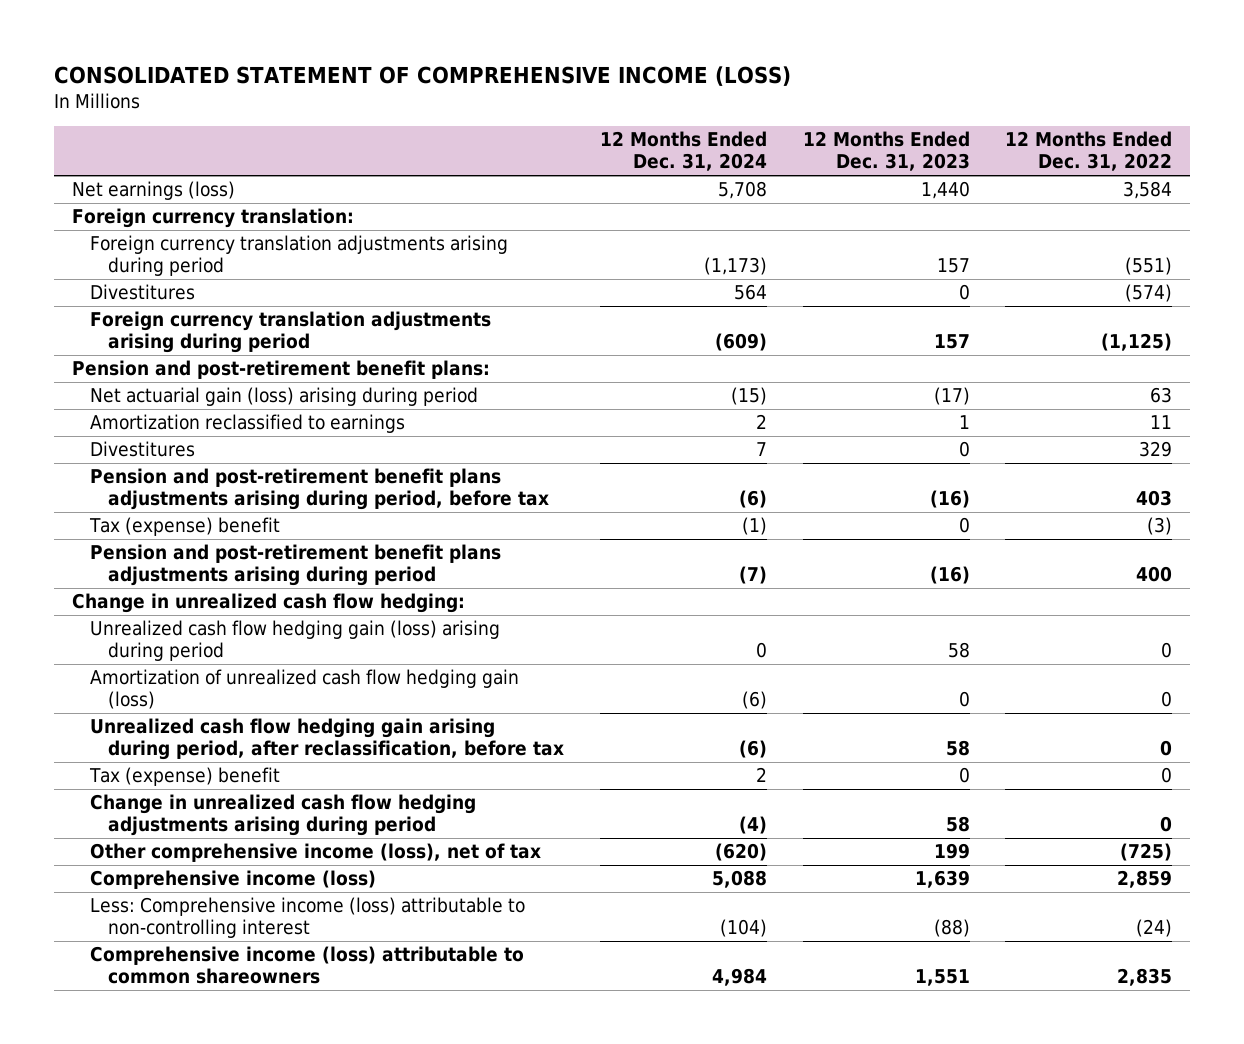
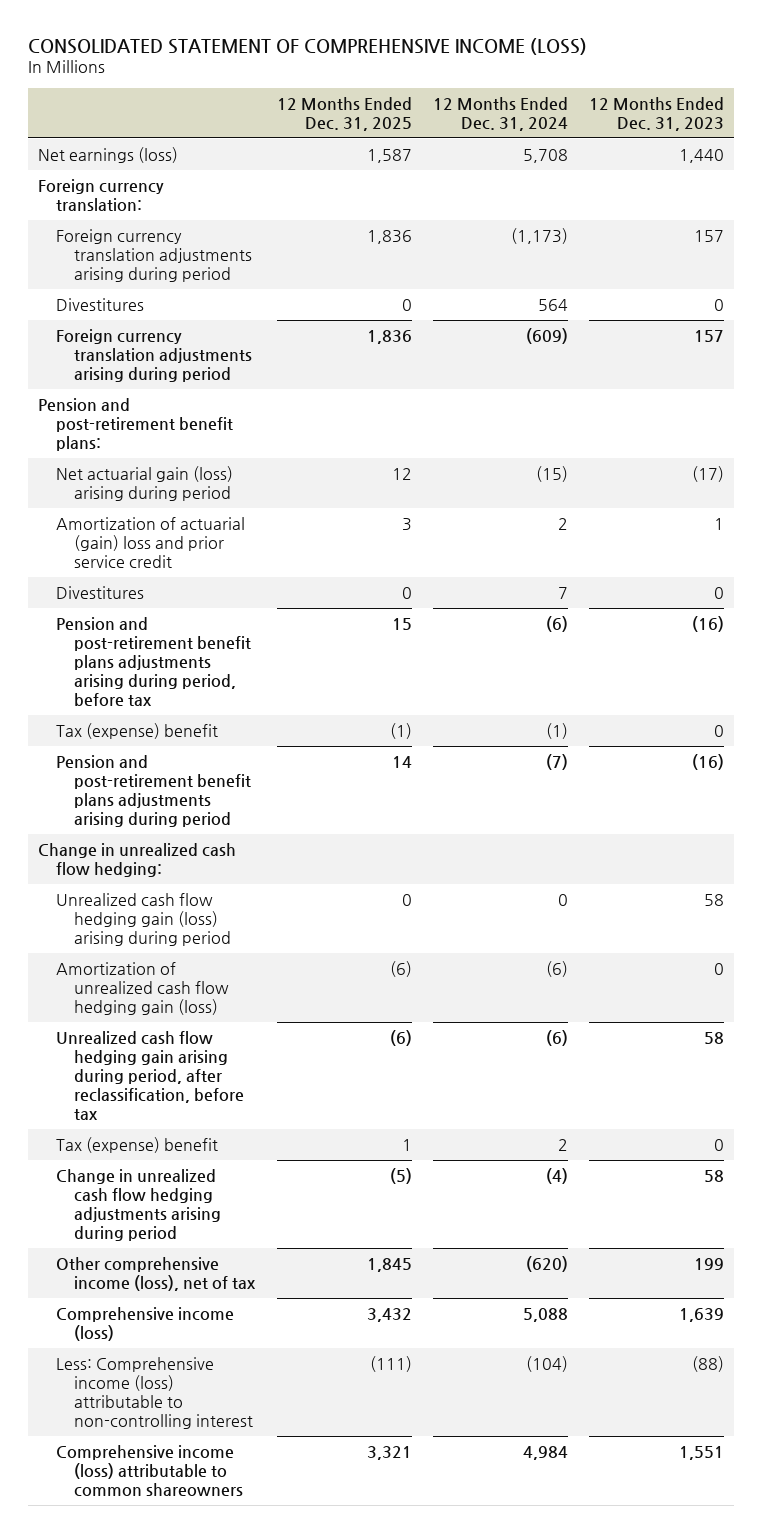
- | 12 Months Ended Dec. 31, 2024 | 12 Months Ended Dec. 31, 2023 | 12 Months Ended Dec. 31, 2022
+ | 12 Months Ended Dec. 31, 2025 | 12 Months Ended Dec. 31, 2024 | 12 Months Ended Dec. 31, 2023
- Amortization reclassified to earnings | 2 | 1 | 11
+ Amortization of actuarial (gain) loss and prior service credit | 3 | 2 | 1

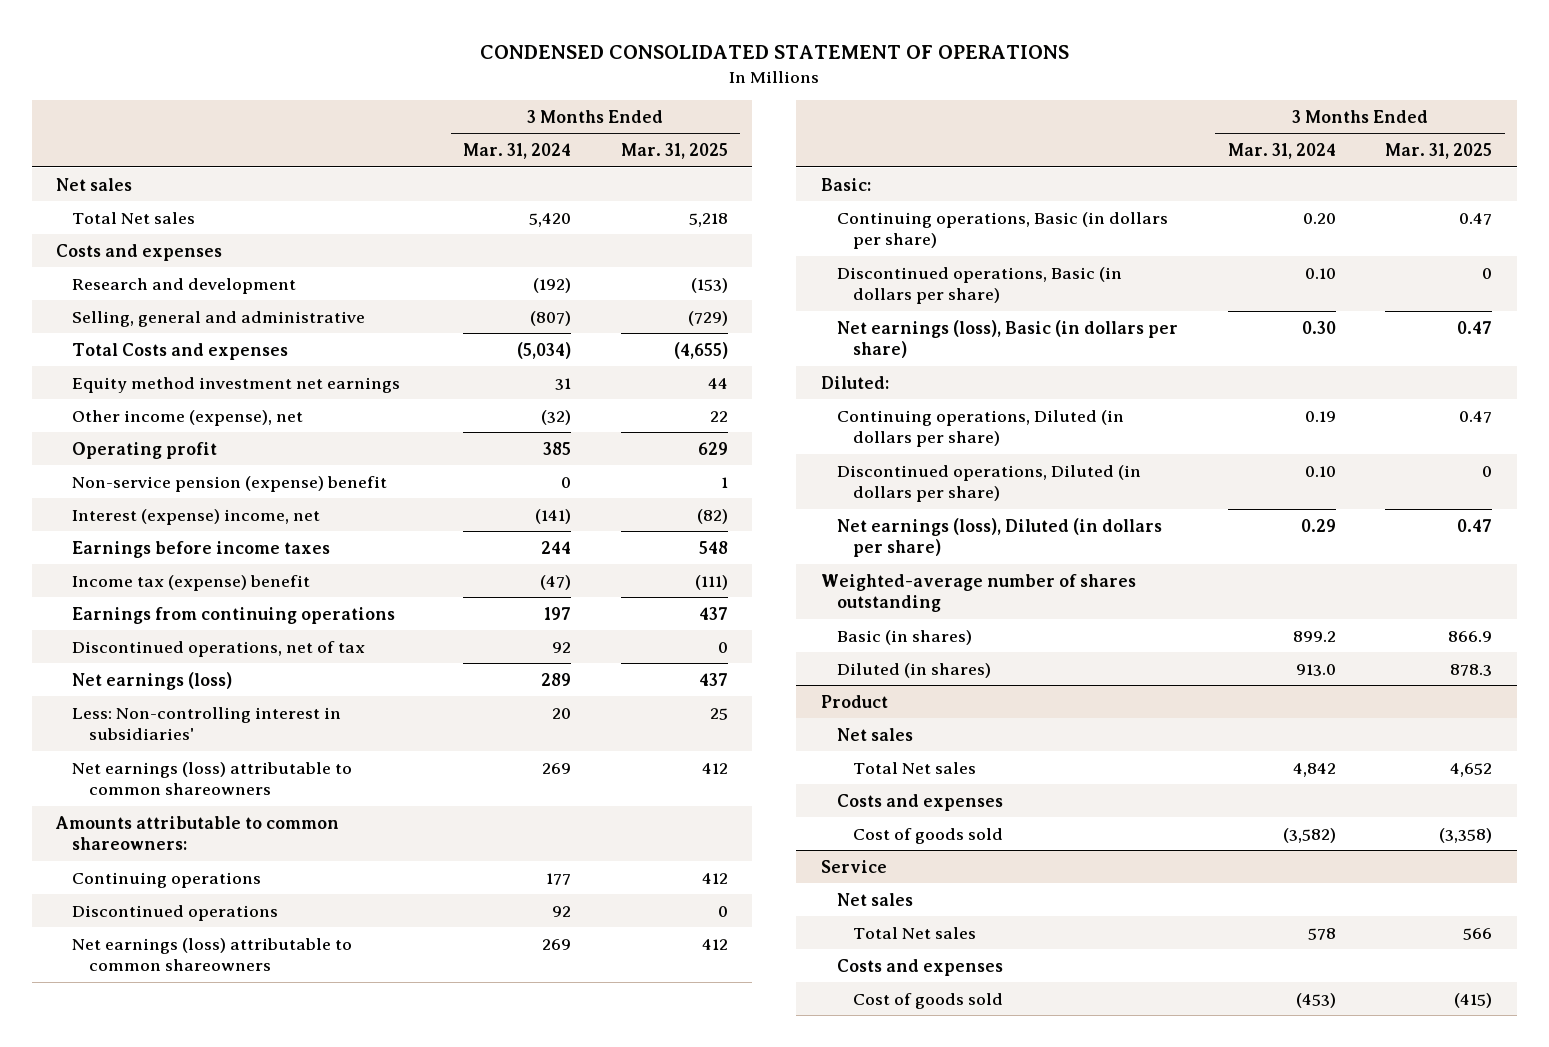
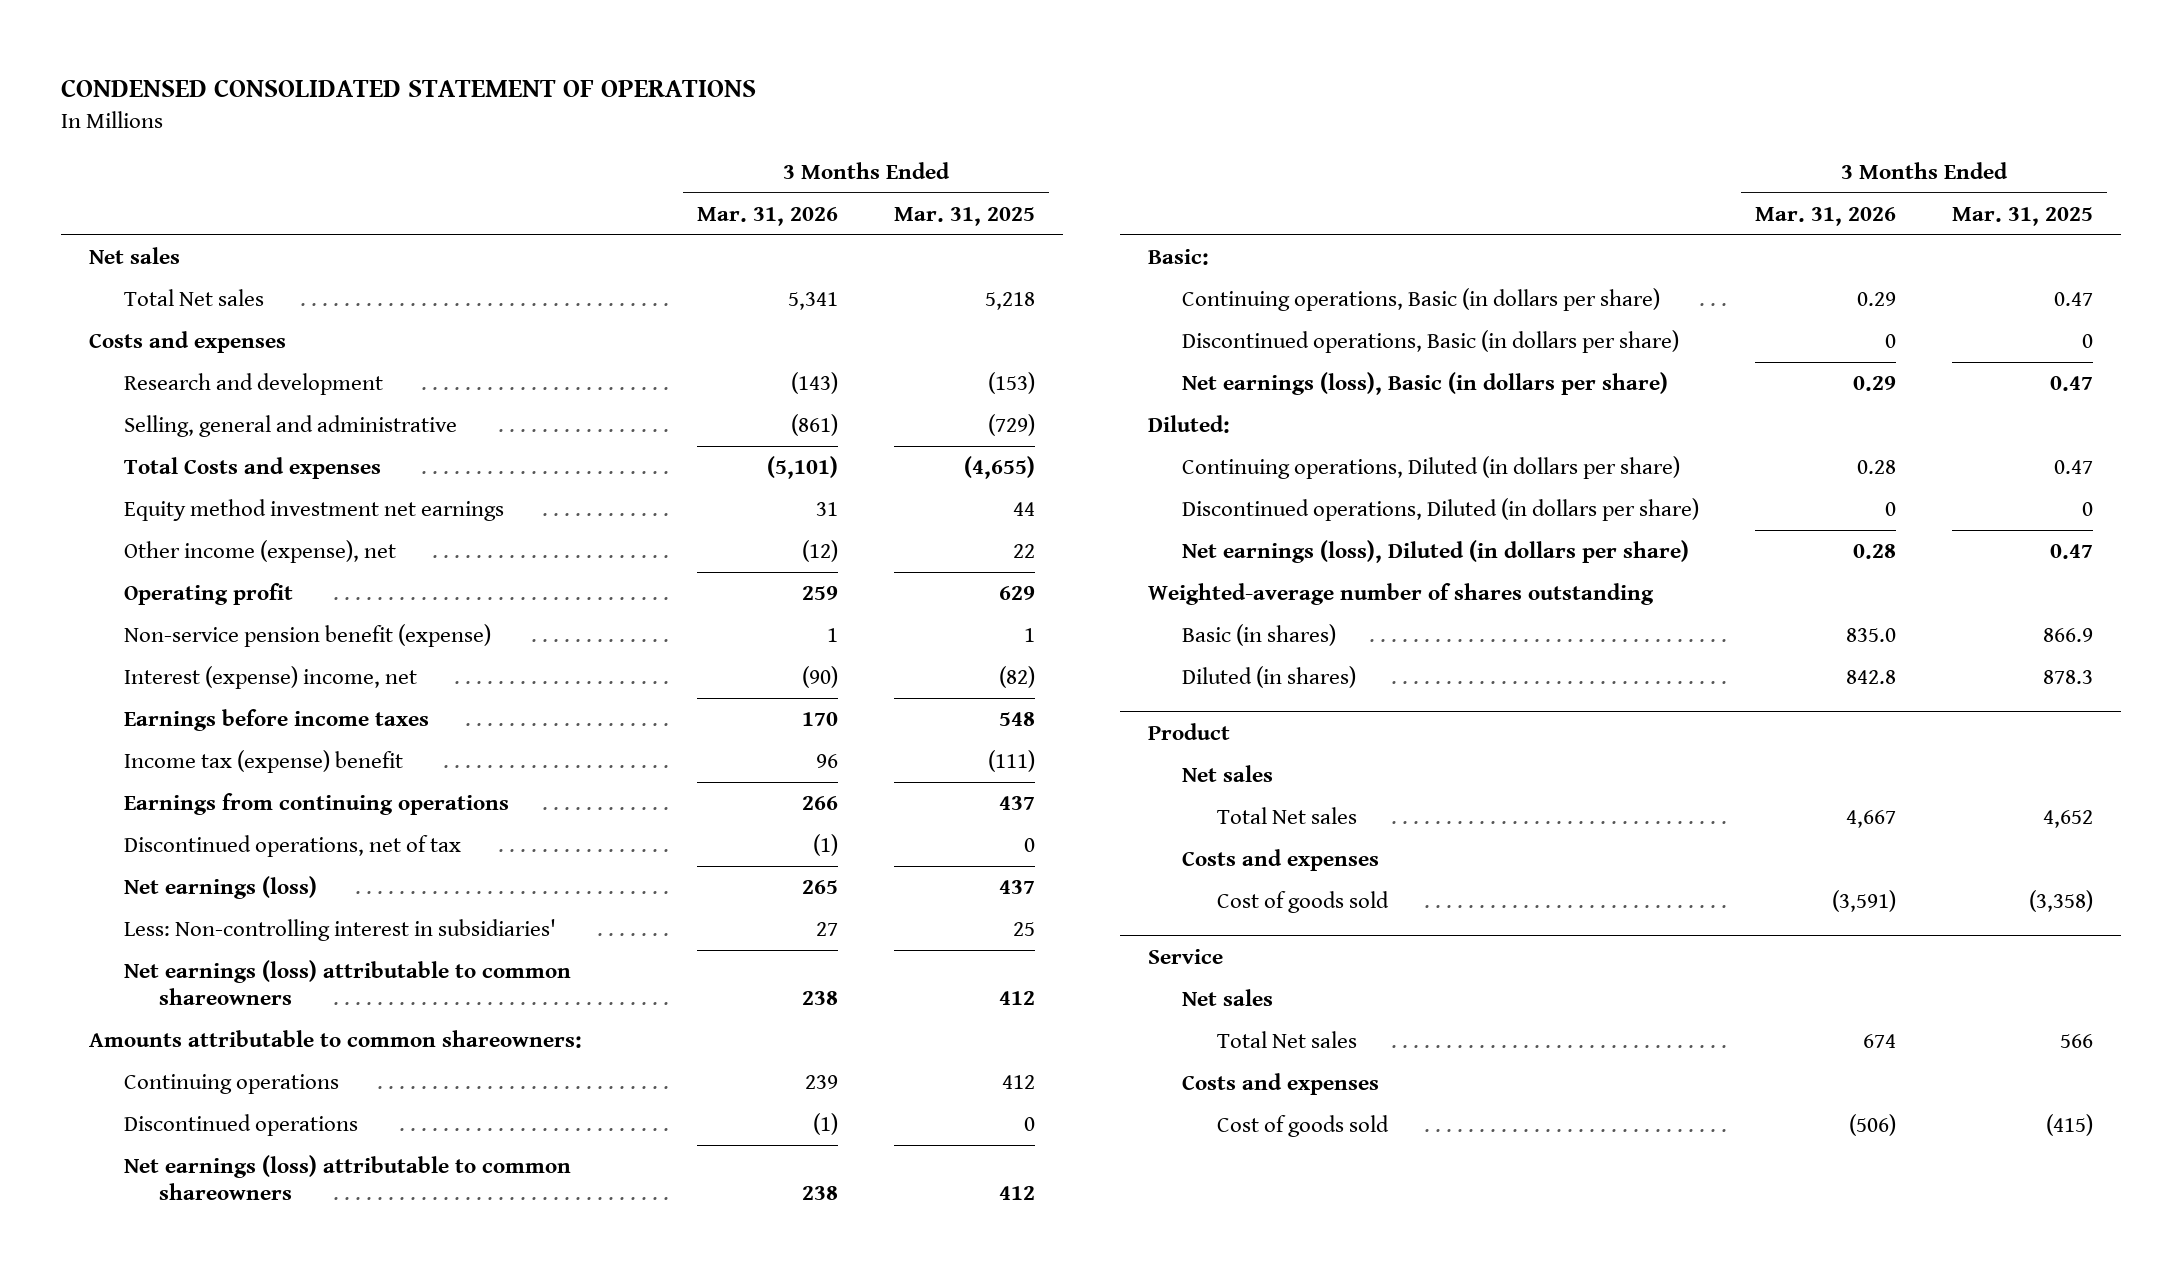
- | 3 Months Ended Mar. 31, 2024 | 3 Months Ended Mar. 31, 2025
+ | 3 Months Ended Mar. 31, 2026 | 3 Months Ended Mar. 31, 2025
- Non-service pension (expense) benefit | 0 | 1
+ Non-service pension benefit (expense) | 1 | 1

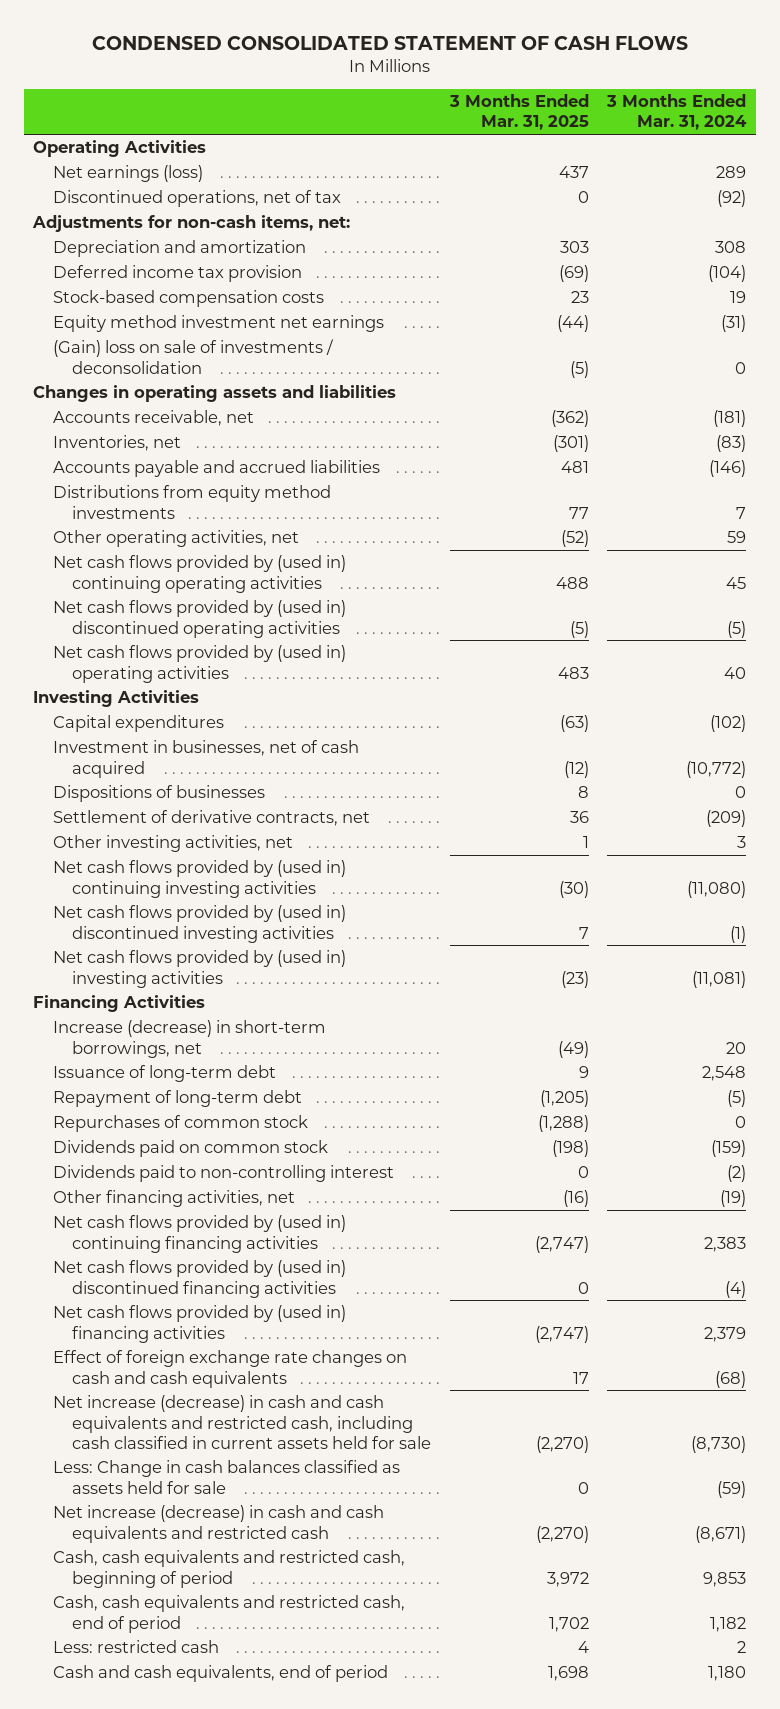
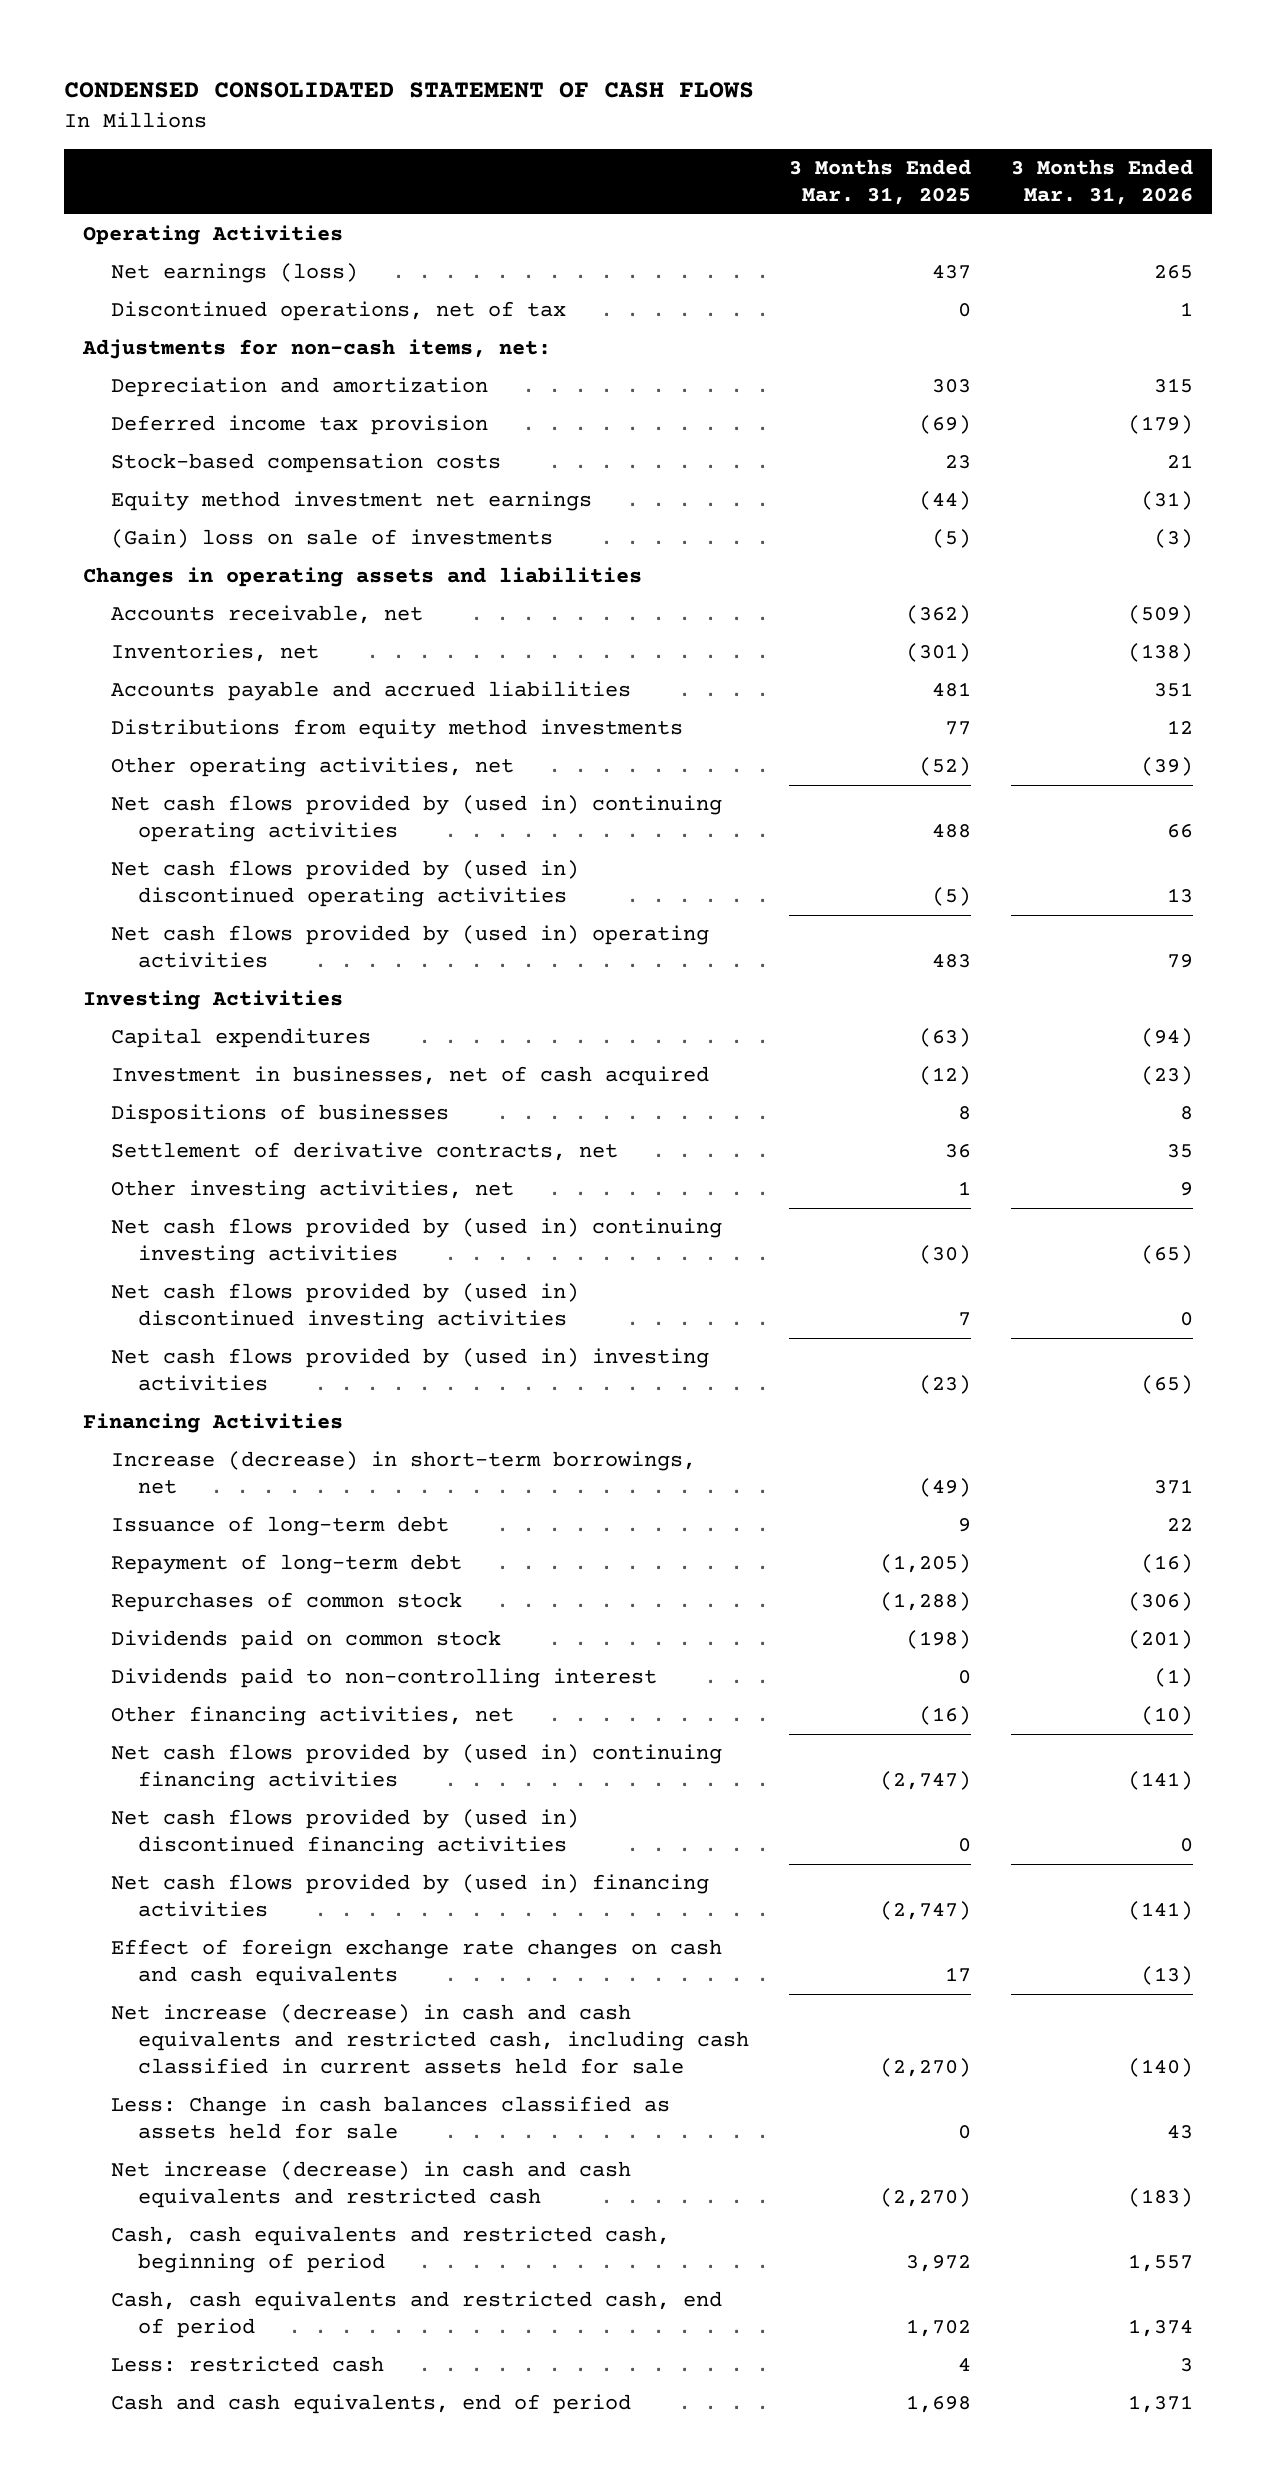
- | 3 Months Ended Mar. 31, 2025 | 3 Months Ended Mar. 31, 2024
+ | 3 Months Ended Mar. 31, 2025 | 3 Months Ended Mar. 31, 2026
- (Gain) loss on sale of investments / deconsolidation | (5) | 0
+ (Gain) loss on sale of investments | (5) | (3)

